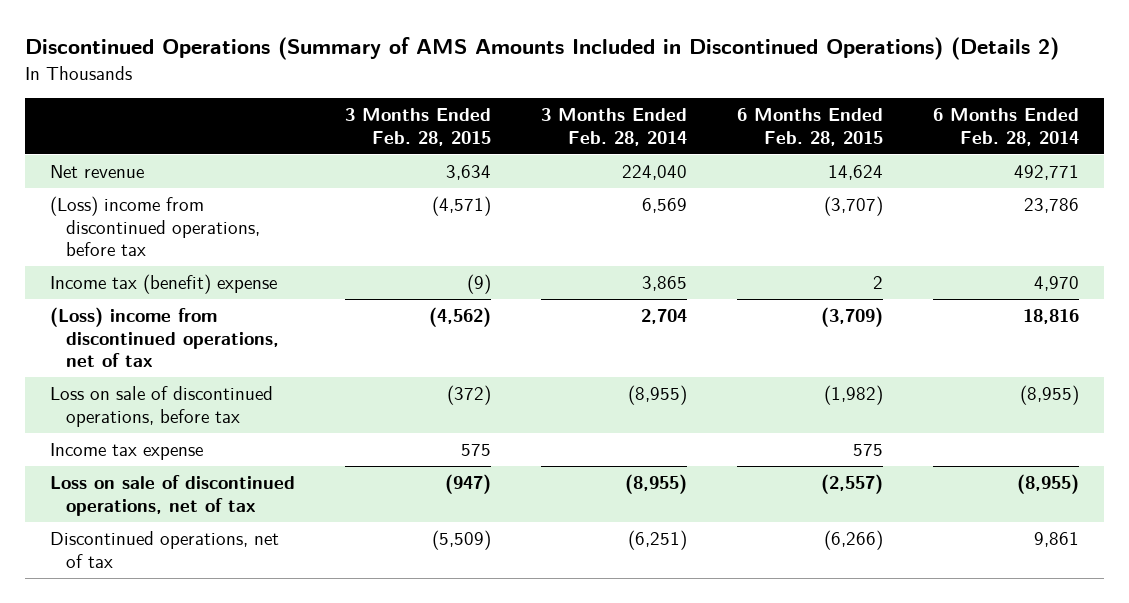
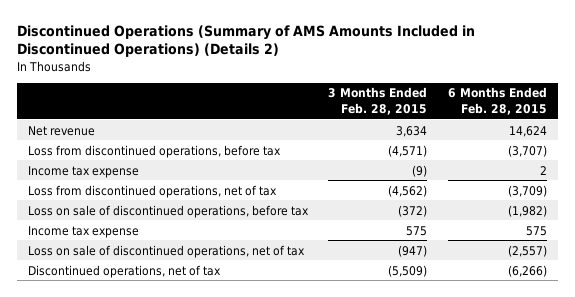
- | 3 Months Ended Feb. 28, 2015 | 3 Months Ended Feb. 28, 2014 | 6 Months Ended Feb. 28, 2015 | 6 Months Ended Feb. 28, 2014
+ | 3 Months Ended Feb. 28, 2015 | 6 Months Ended Feb. 28, 2015
- (Loss) income from discontinued operations, before tax | (4,571) | 6,569 | (3,707) | 23,786
- Income tax (benefit) expense | (9) | 3,865 | 2 | 4,970
- (Loss) income from discontinued operations, net of tax | (4,562) | 2,704 | (3,709) | 18,816
+ Loss from discontinued operations, before tax | (4,571) | (3,707)
+ Income tax expense | (9) | 2
+ Loss from discontinued operations, net of tax | (4,562) | (3,709)

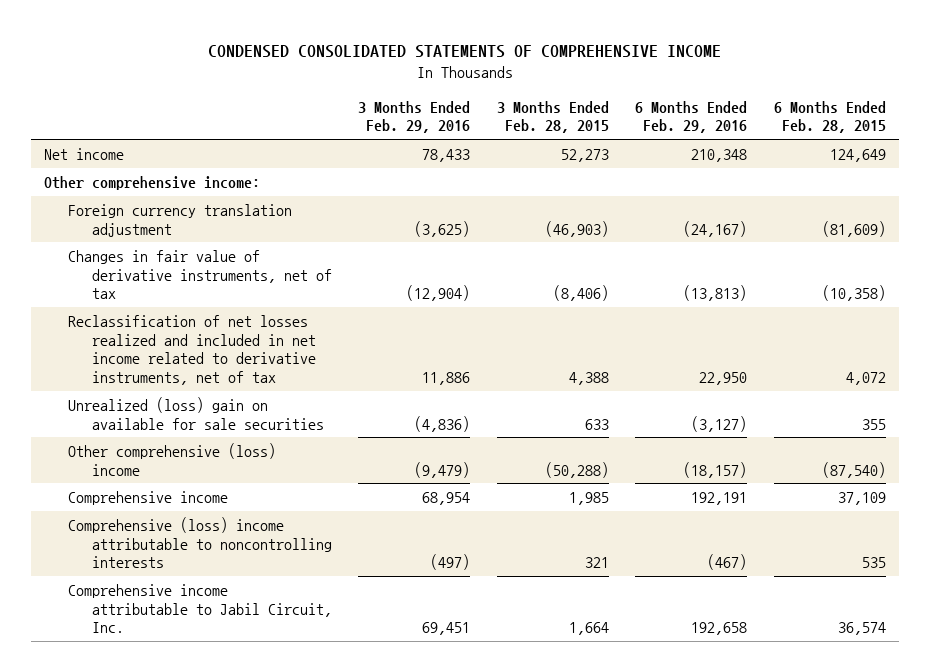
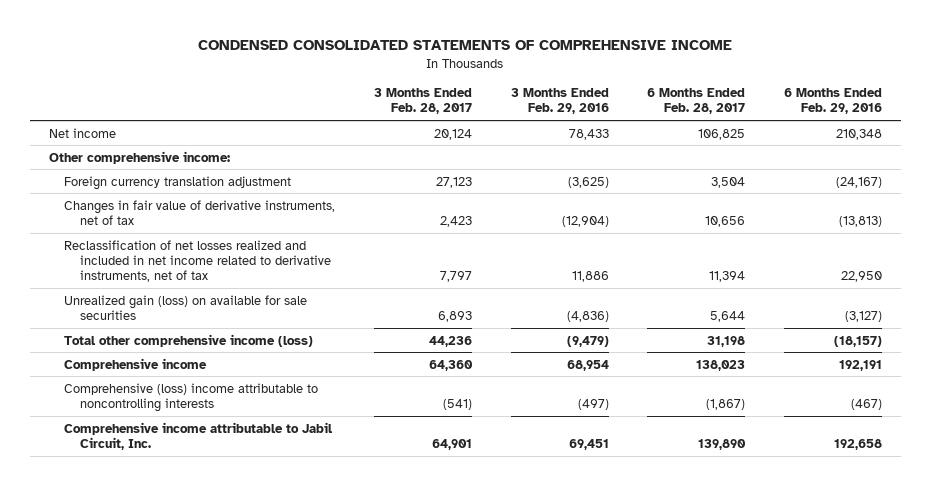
- | 3 Months Ended Feb. 29, 2016 | 3 Months Ended Feb. 28, 2015 | 6 Months Ended Feb. 29, 2016 | 6 Months Ended Feb. 28, 2015
+ | 3 Months Ended Feb. 28, 2017 | 3 Months Ended Feb. 29, 2016 | 6 Months Ended Feb. 28, 2017 | 6 Months Ended Feb. 29, 2016
- Unrealized (loss) gain on available for sale securities | (4,836) | 633 | (3,127) | 355
- Other comprehensive (loss) income | (9,479) | (50,288) | (18,157) | (87,540)
+ Unrealized gain (loss) on available for sale securities | 6,893 | (4,836) | 5,644 | (3,127)
+ Total other comprehensive income (loss) | 44,236 | (9,479) | 31,198 | (18,157)

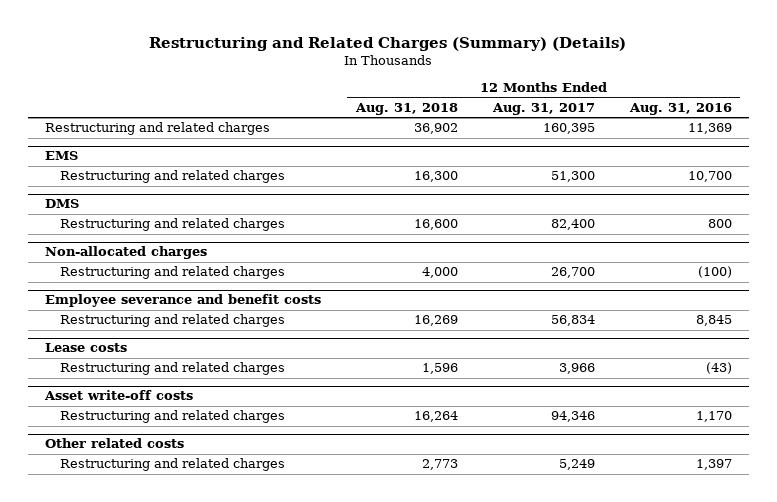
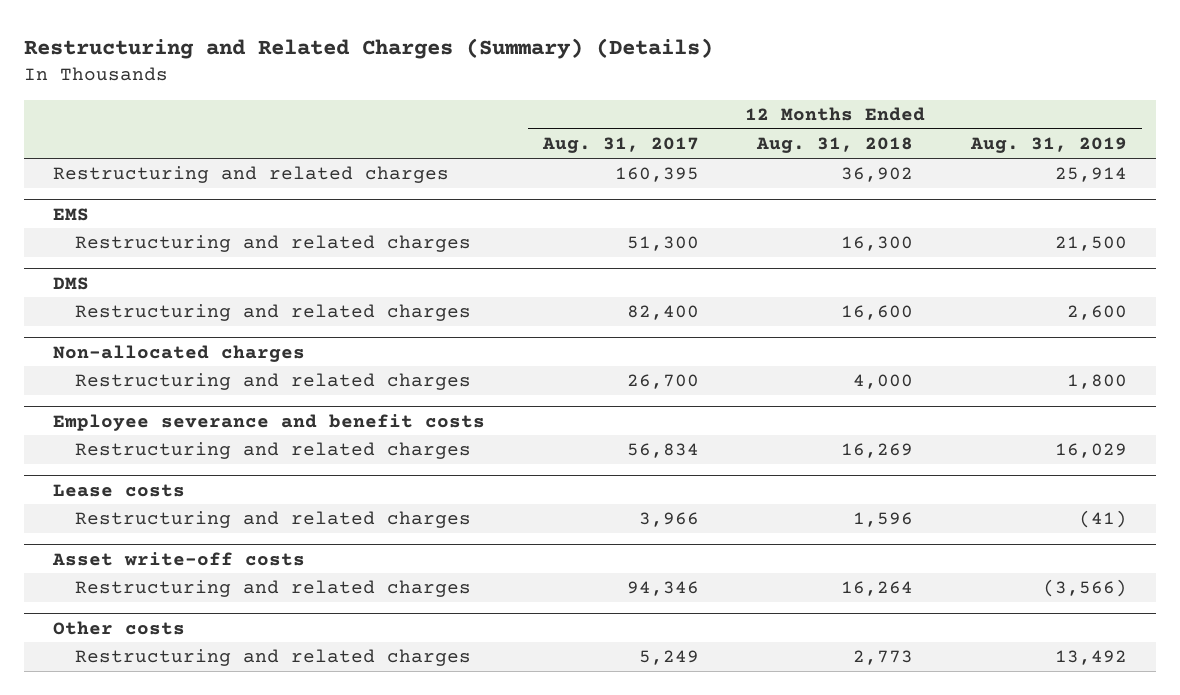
- | 12 Months Ended Aug. 31, 2018 | 12 Months Ended Aug. 31, 2017 | 12 Months Ended Aug. 31, 2016
+ | 12 Months Ended Aug. 31, 2017 | 12 Months Ended Aug. 31, 2018 | 12 Months Ended Aug. 31, 2019
- Other related costs
+ Other costs

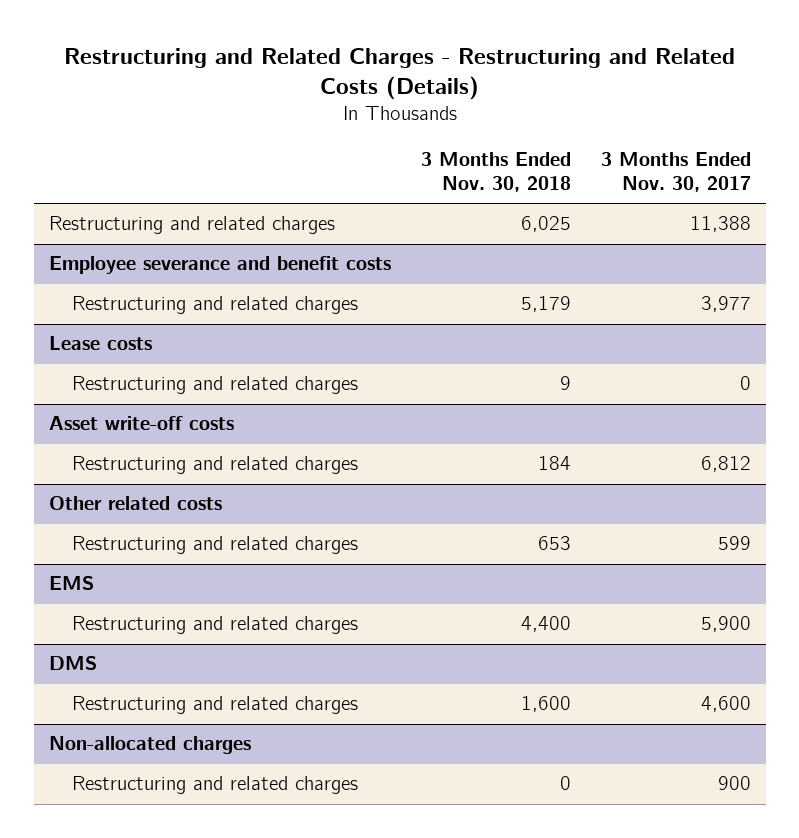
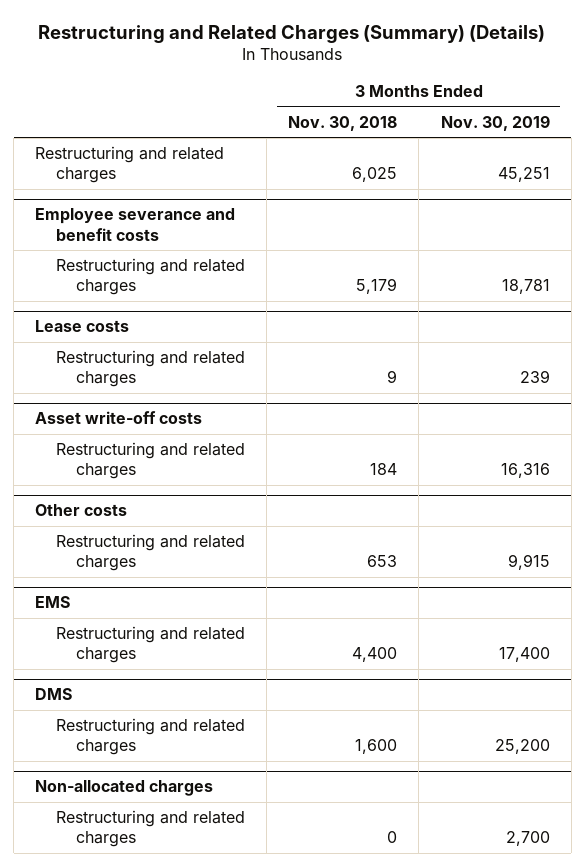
- Restructuring and Related Charges - Restructuring and Related Costs (Details)
+ Restructuring and Related Charges (Summary) (Details)
- | 3 Months Ended Nov. 30, 2018 | 3 Months Ended Nov. 30, 2017
+ | 3 Months Ended Nov. 30, 2018 | 3 Months Ended Nov. 30, 2019
- Other related costs
+ Other costs

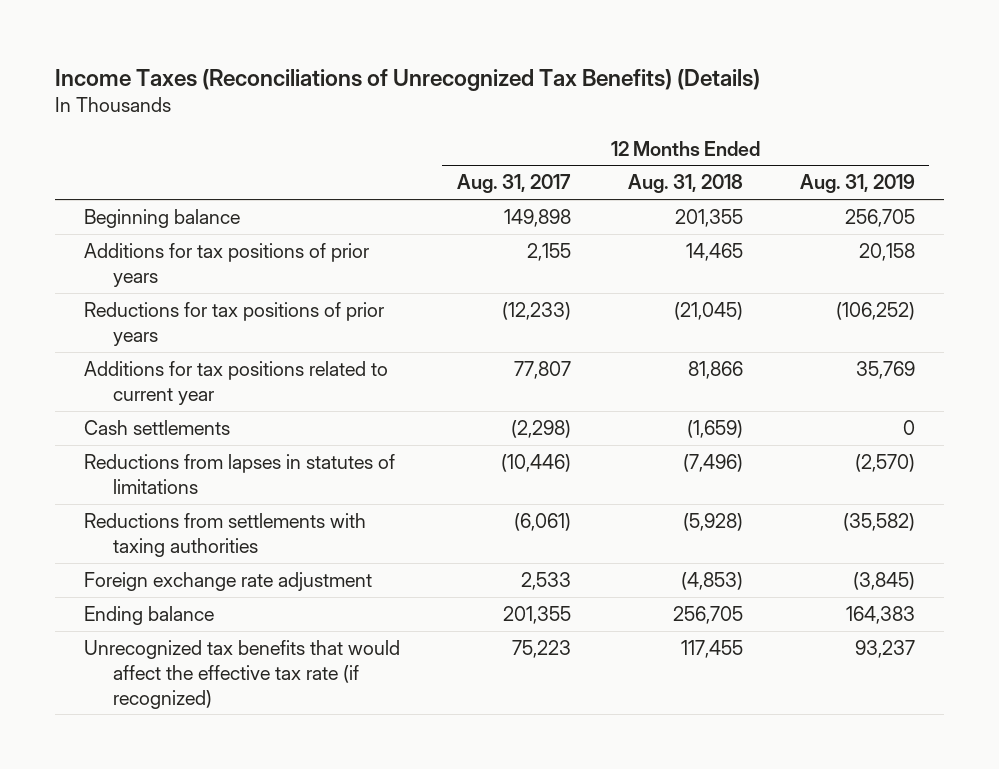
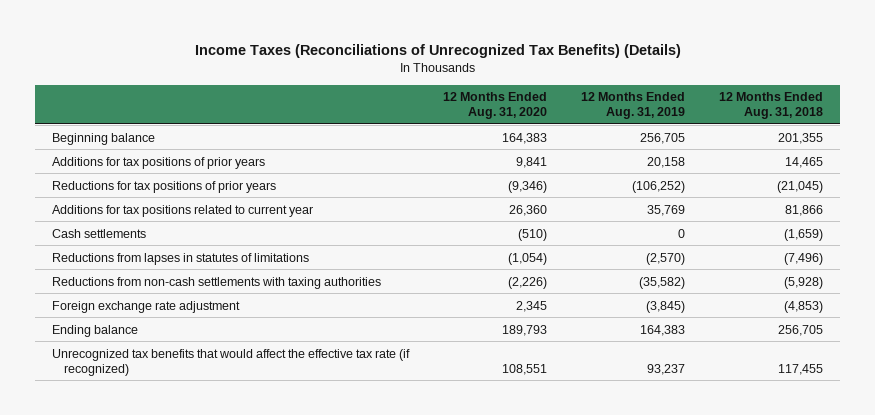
- | 12 Months Ended Aug. 31, 2017 | 12 Months Ended Aug. 31, 2018 | 12 Months Ended Aug. 31, 2019
+ | 12 Months Ended Aug. 31, 2020 | 12 Months Ended Aug. 31, 2019 | 12 Months Ended Aug. 31, 2018
- Reductions from settlements with taxing authorities | (6,061) | (5,928) | (35,582)
+ Reductions from non-cash settlements with taxing authorities | (2,226) | (35,582) | (5,928)

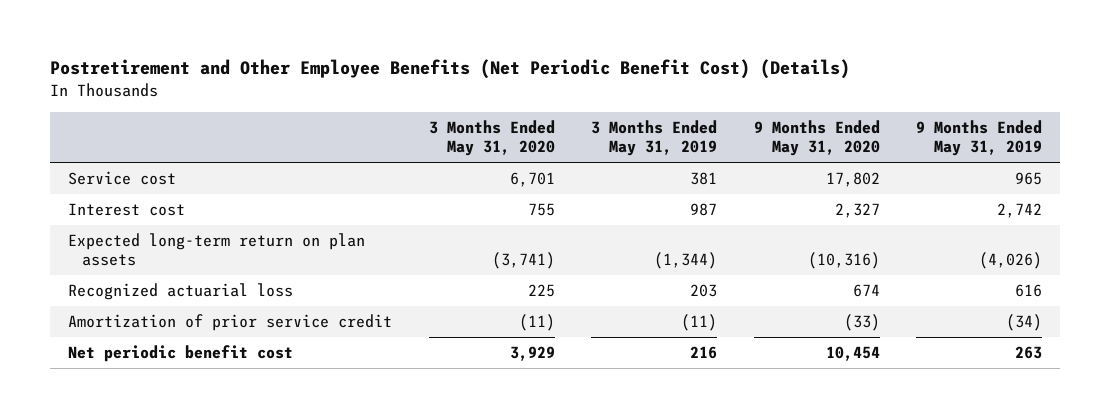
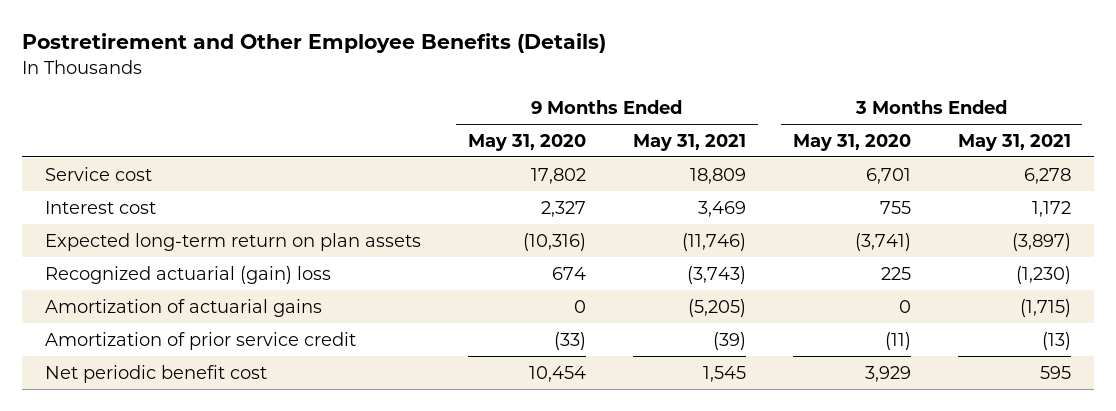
- Postretirement and Other Employee Benefits (Net Periodic Benefit Cost) (Details)
+ Postretirement and Other Employee Benefits (Details)
- | 3 Months Ended May 31, 2020 | 3 Months Ended May 31, 2019 | 9 Months Ended May 31, 2020 | 9 Months Ended May 31, 2019
+ | 9 Months Ended May 31, 2020 | 9 Months Ended May 31, 2021 | 3 Months Ended May 31, 2020 | 3 Months Ended May 31, 2021
- Recognized actuarial loss | 225 | 203 | 674 | 616
+ Recognized actuarial (gain) loss | 674 | (3,743) | 225 | (1,230)
+ Amortization of actuarial gains | 0 | (5,205) | 0 | (1,715)

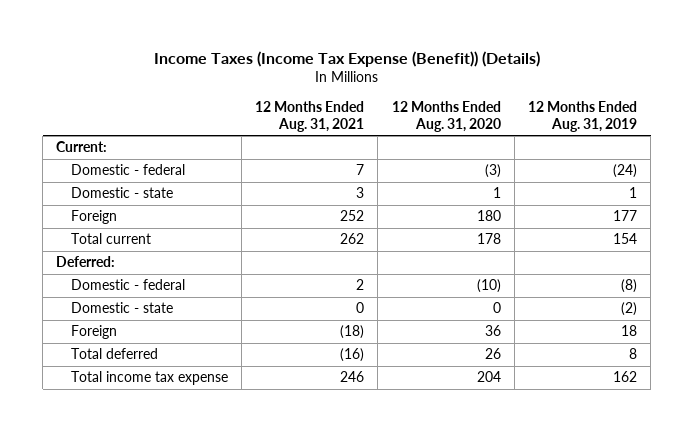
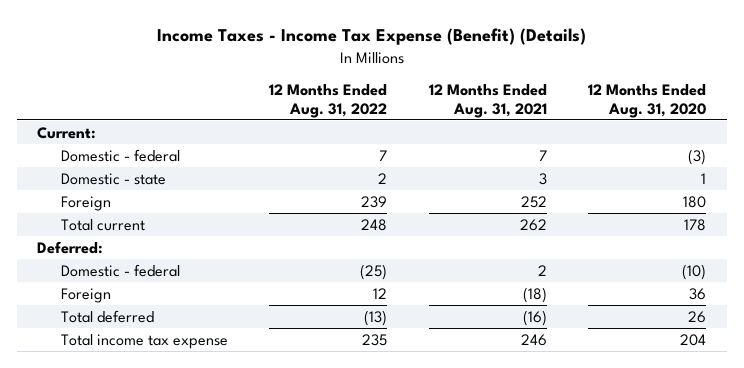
- Income Taxes (Income Tax Expense (Benefit)) (Details)
+ Income Taxes - Income Tax Expense (Benefit) (Details)
- | 12 Months Ended Aug. 31, 2021 | 12 Months Ended Aug. 31, 2020 | 12 Months Ended Aug. 31, 2019
+ | 12 Months Ended Aug. 31, 2022 | 12 Months Ended Aug. 31, 2021 | 12 Months Ended Aug. 31, 2020
- Domestic - state | 0 | 0 | (2)

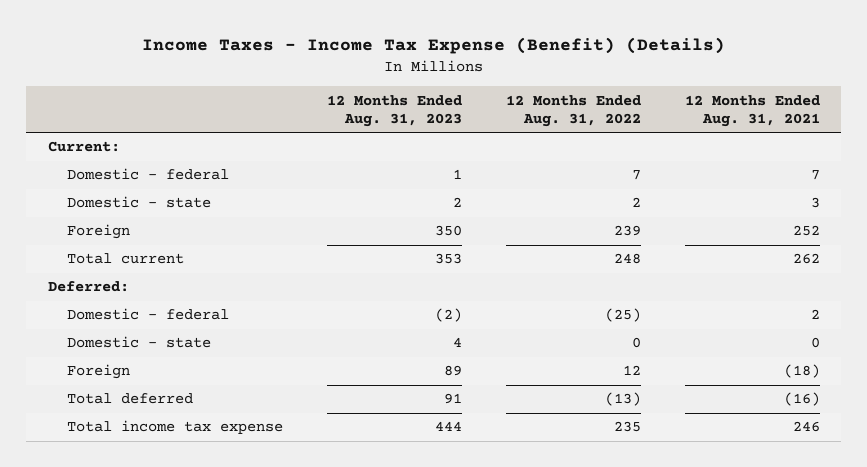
- | 12 Months Ended Aug. 31, 2022 | 12 Months Ended Aug. 31, 2021 | 12 Months Ended Aug. 31, 2020
+ | 12 Months Ended Aug. 31, 2023 | 12 Months Ended Aug. 31, 2022 | 12 Months Ended Aug. 31, 2021
+ Domestic - state | 4 | 0 | 0

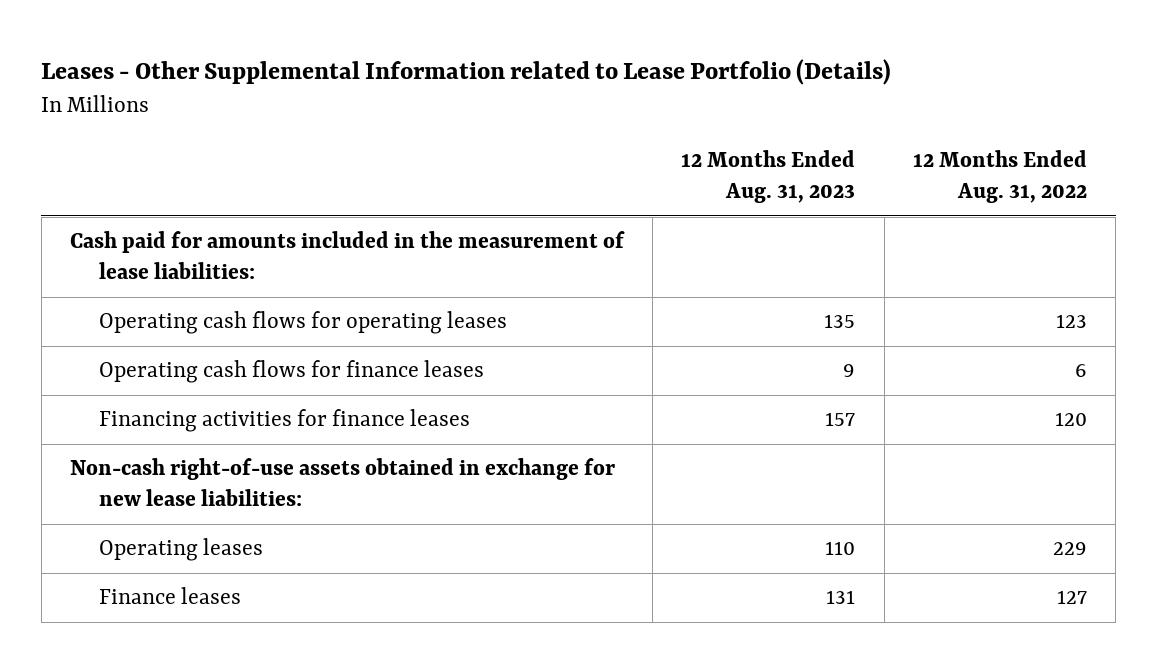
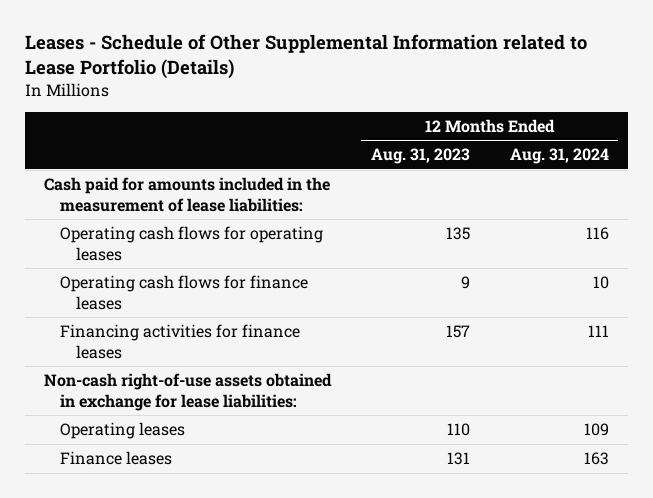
- Leases - Other Supplemental Information related to Lease Portfolio (Details)
+ Leases - Schedule of Other Supplemental Information related to Lease Portfolio (Details)
- | 12 Months Ended Aug. 31, 2023 | 12 Months Ended Aug. 31, 2022
+ | 12 Months Ended Aug. 31, 2023 | 12 Months Ended Aug. 31, 2024
- Non-cash right-of-use assets obtained in exchange for new lease liabilities:
+ Non-cash right-of-use assets obtained in exchange for lease liabilities:

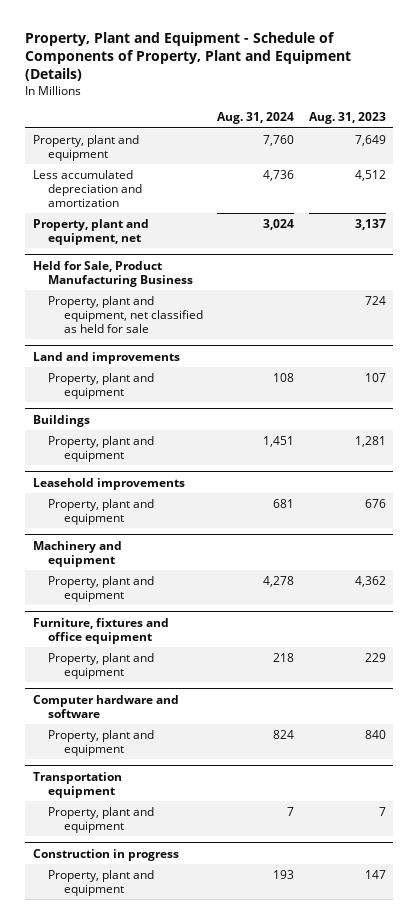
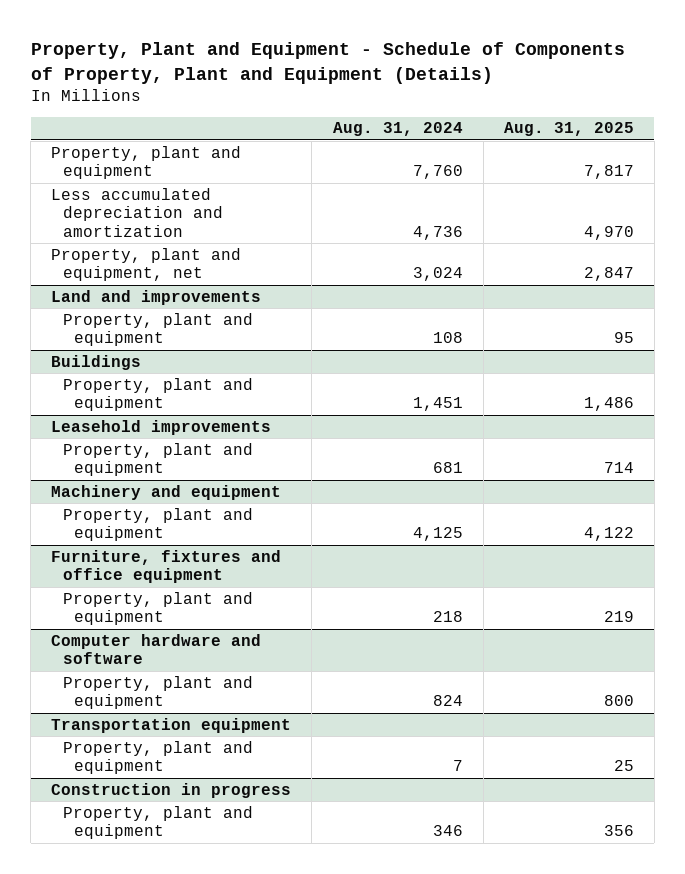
- | Aug. 31, 2024 | Aug. 31, 2023
+ | Aug. 31, 2024 | Aug. 31, 2025
- Held for Sale, Product Manufacturing Business
- Property, plant and equipment, net classified as held for sale | | 724
@ Machinery and equipment
- Property, plant and equipment | 4,278 | 4,362
+ Property, plant and equipment | 4,125 | 4,122
@ Construction in progress
- Property, plant and equipment | 193 | 147
+ Property, plant and equipment | 346 | 356

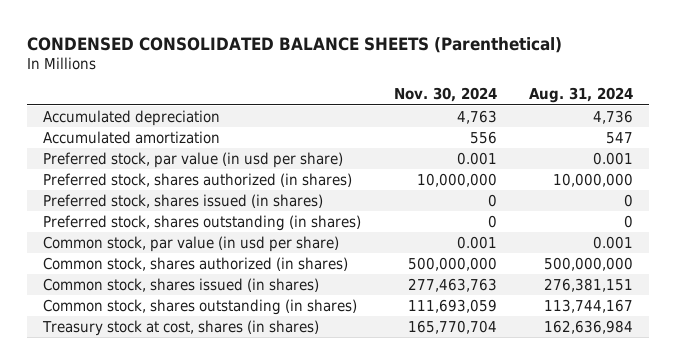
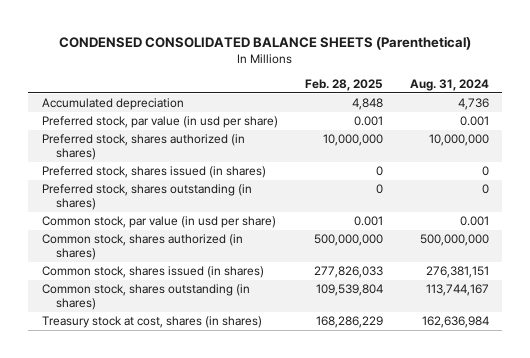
- | Nov. 30, 2024 | Aug. 31, 2024
+ | Feb. 28, 2025 | Aug. 31, 2024
- Accumulated amortization | 556 | 547

